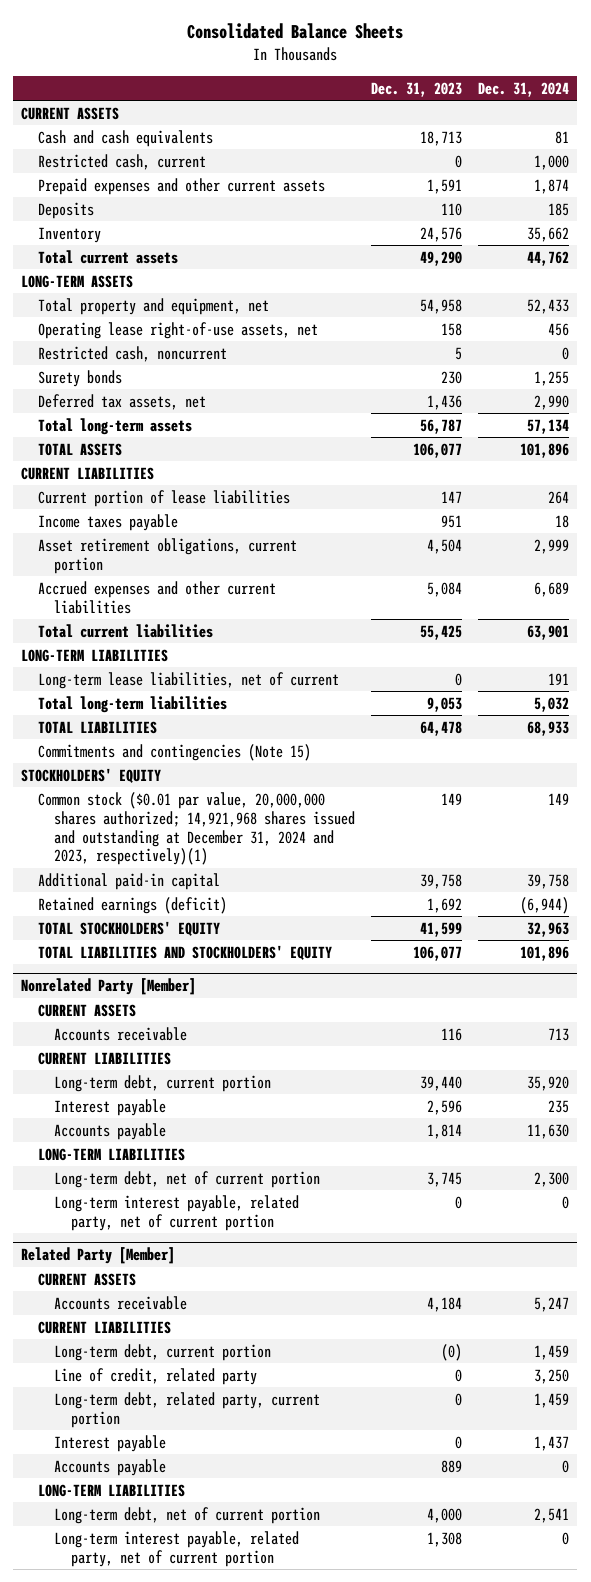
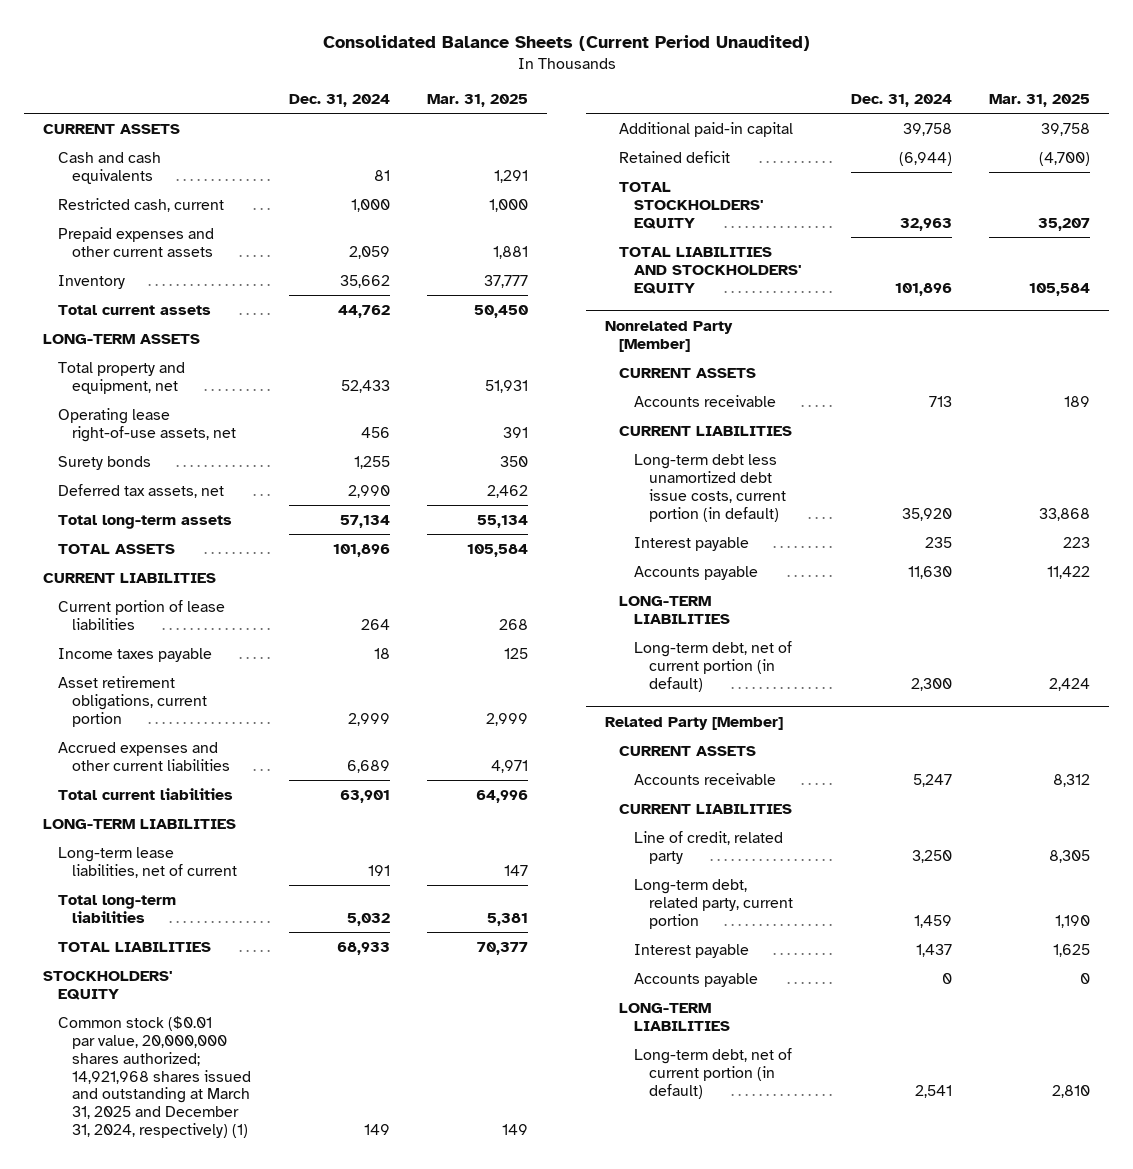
- Consolidated Balance Sheets
+ Consolidated Balance Sheets (Current Period Unaudited)
- | Dec. 31, 2023 | Dec. 31, 2024
+ | Dec. 31, 2024 | Mar. 31, 2025
- Prepaid expenses and other current assets | 1,591 | 1,874
- Deposits | 110 | 185
+ Prepaid expenses and other current assets | 2,059 | 1,881
- Restricted cash, noncurrent | 5 | 0
- Commitments and contingencies (Note 15)
- Common stock ($0.01 par value, 20,000,000 shares authorized; 14,921,968 shares issued and outstanding at December 31, 2024 and 2023, respectively)(1) | 149 | 149
+ Common stock ($0.01 par value, 20,000,000 shares authorized; 14,921,968 shares issued and outstanding at March 31, 2025 and December 31, 2024, respectively) (1) | 149 | 149
- Retained earnings (deficit) | 1,692 | (6,944)
+ Retained deficit | (6,944) | (4,700)
@ Nonrelated Party [Member]
- Long-term debt, current portion | 39,440 | 35,920
+ Long-term debt less unamortized debt issue costs, current portion (in default) | 35,920 | 33,868
- Long-term debt, net of current portion | 3,745 | 2,300
- Long-term interest payable, related party, net of current portion | 0 | 0
+ Long-term debt, net of current portion (in default) | 2,300 | 2,424
@ Related Party [Member]
- Long-term debt, current portion | (0) | 1,459
- Long-term debt, net of current portion | 4,000 | 2,541
- Long-term interest payable, related party, net of current portion | 1,308 | 0
+ Long-term debt, net of current portion (in default) | 2,541 | 2,810

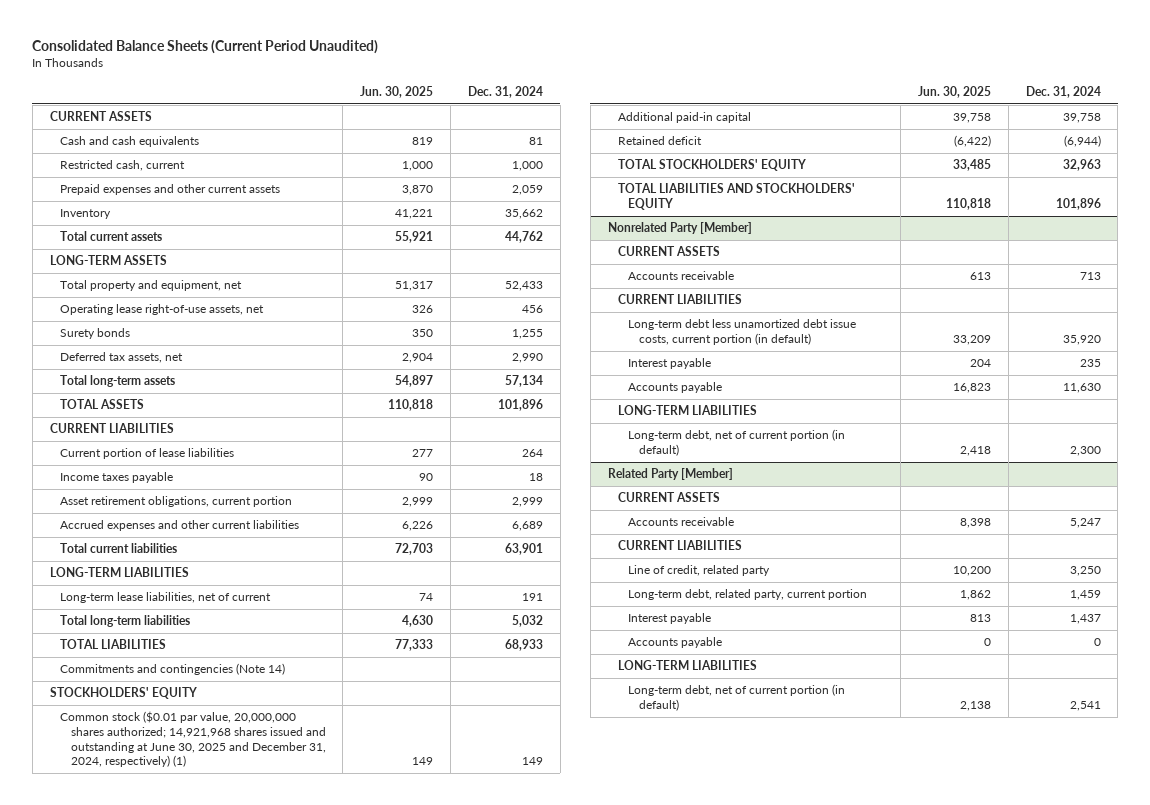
- | Dec. 31, 2024 | Mar. 31, 2025
+ | Jun. 30, 2025 | Dec. 31, 2024
+ Commitments and contingencies (Note 14)
- Common stock ($0.01 par value, 20,000,000 shares authorized; 14,921,968 shares issued and outstanding at March 31, 2025 and December 31, 2024, respectively) (1) | 149 | 149
+ Common stock ($0.01 par value, 20,000,000 shares authorized; 14,921,968 shares issued and outstanding at June 30, 2025 and December 31, 2024, respectively) (1) | 149 | 149

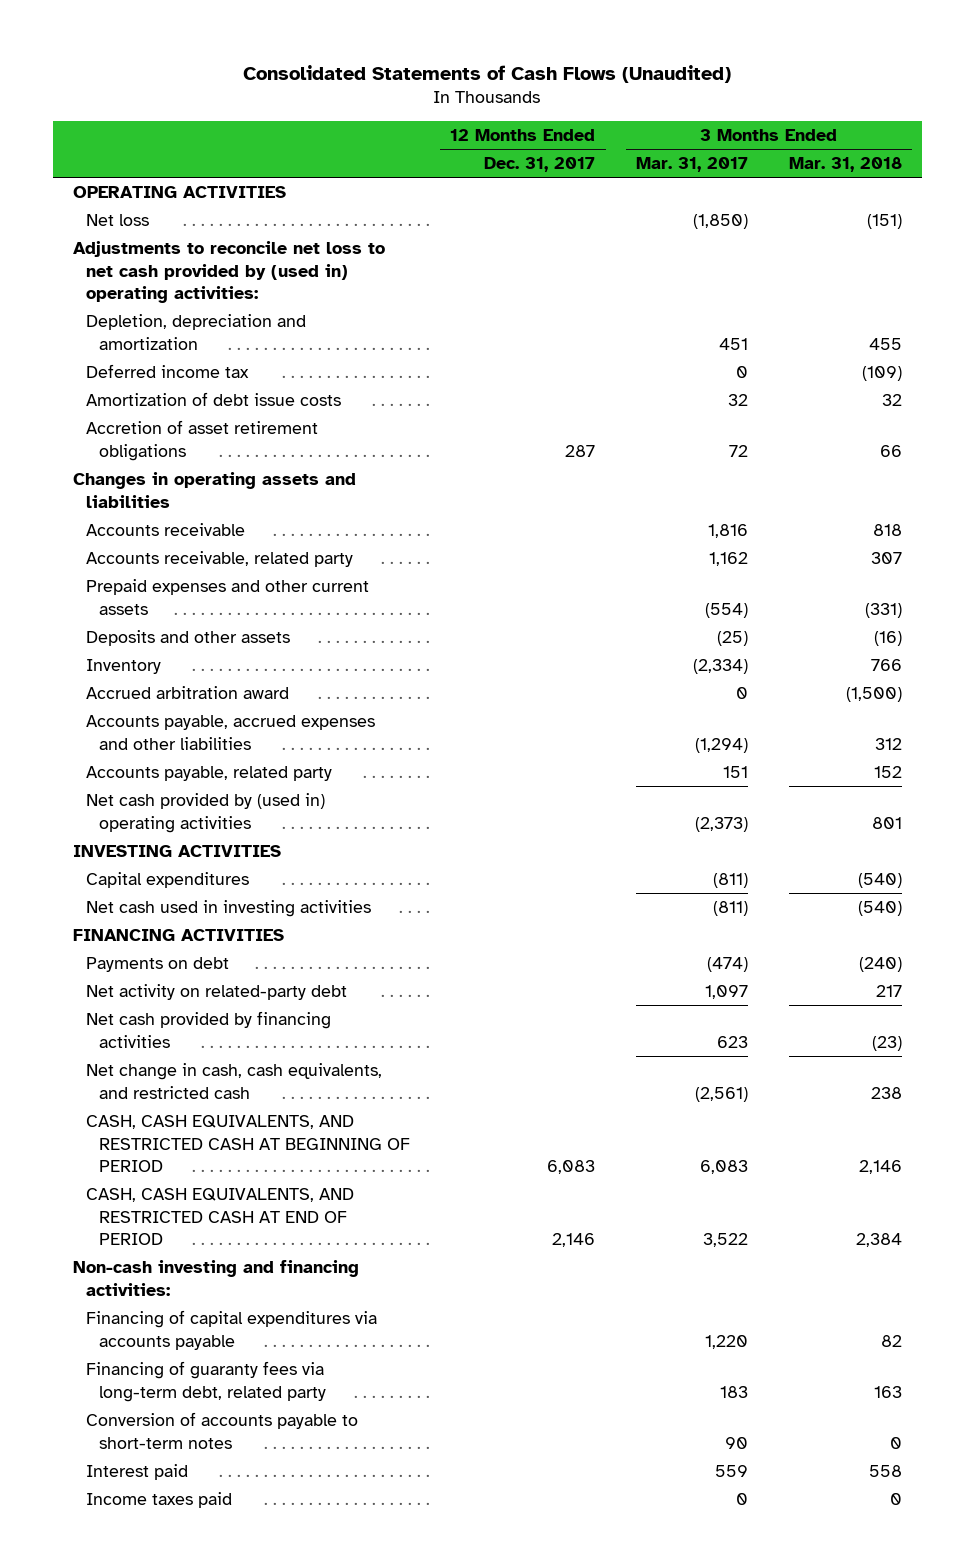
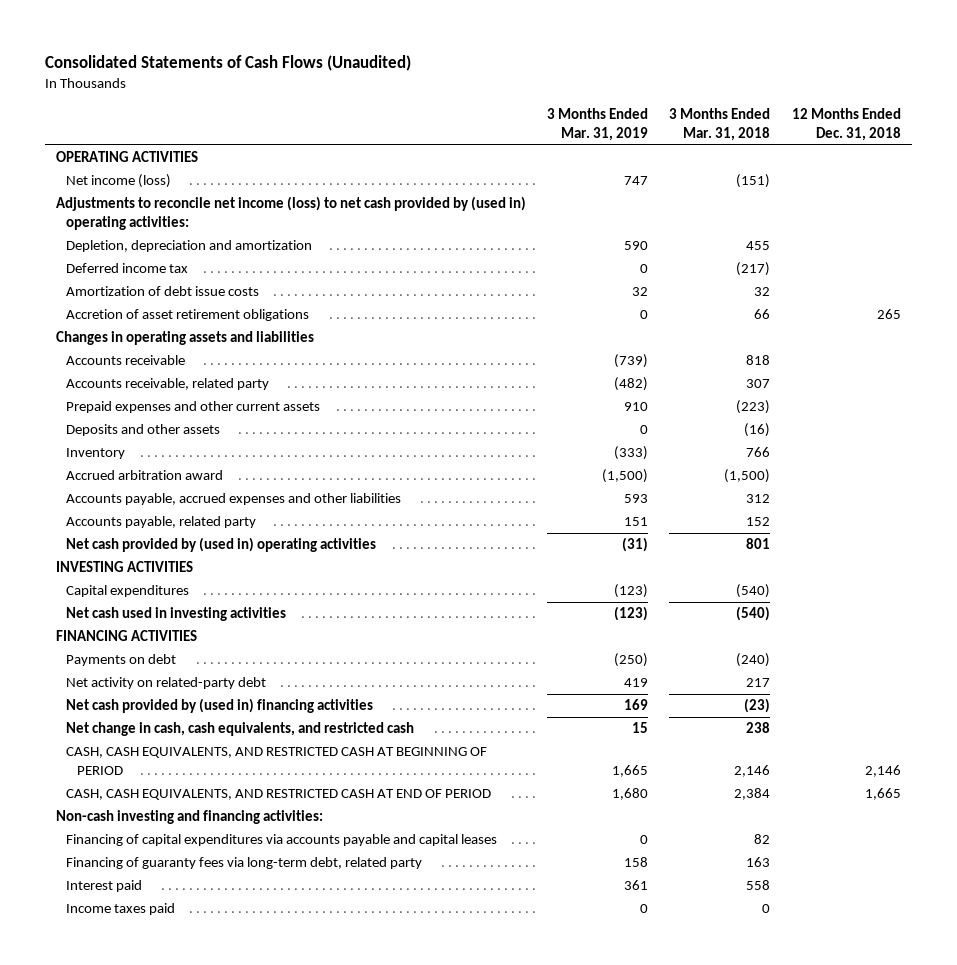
- | 12 Months Ended Dec. 31, 2017 | 3 Months Ended Mar. 31, 2017 | 3 Months Ended Mar. 31, 2018
+ | 3 Months Ended Mar. 31, 2019 | 3 Months Ended Mar. 31, 2018 | 12 Months Ended Dec. 31, 2018
- Net loss | | (1,850) | (151)
- Adjustments to reconcile net loss to net cash provided by (used in) operating activities:
+ Net income (loss) | 747 | (151) |
+ Adjustments to reconcile net income (loss) to net cash provided by (used in) operating activities:
- Deferred income tax | | 0 | (109)
+ Deferred income tax | 0 | (217) |
- Prepaid expenses and other current assets | | (554) | (331)
+ Prepaid expenses and other current assets | 910 | (223) |
- Net cash provided by financing activities | | 623 | (23)
+ Net cash provided by (used in) financing activities | 169 | (23) |
- Financing of capital expenditures via accounts payable | | 1,220 | 82
+ Financing of capital expenditures via accounts payable and capital leases | 0 | 82 |
- Conversion of accounts payable to short-term notes | | 90 | 0

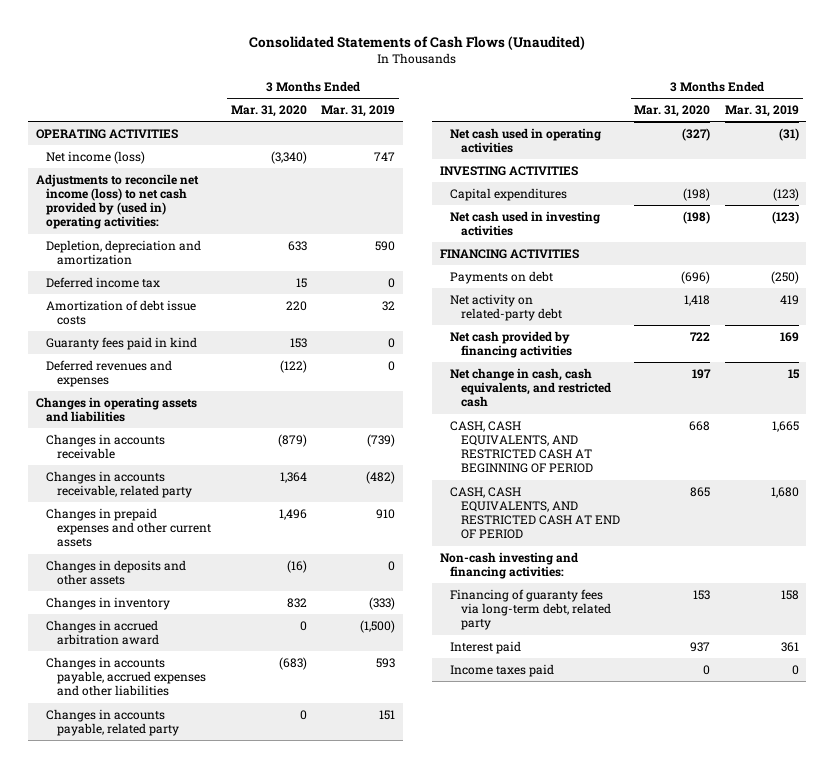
- | 3 Months Ended Mar. 31, 2019 | 3 Months Ended Mar. 31, 2018 | 12 Months Ended Dec. 31, 2018
+ | 3 Months Ended Mar. 31, 2020 | 3 Months Ended Mar. 31, 2019
- Accretion of asset retirement obligations | 0 | 66 | 265
+ Guaranty fees paid in kind | 153 | 0
+ Deferred revenues and expenses | (122) | 0
- Accounts receivable | (739) | 818 |
- Accounts receivable, related party | (482) | 307 |
- Prepaid expenses and other current assets | 910 | (223) |
- Deposits and other assets | 0 | (16) |
- Inventory | (333) | 766 |
- Accrued arbitration award | (1,500) | (1,500) |
- Accounts payable, accrued expenses and other liabilities | 593 | 312 |
- Accounts payable, related party | 151 | 152 |
- Net cash provided by (used in) operating activities | (31) | 801 |
+ Changes in accounts receivable | (879) | (739)
+ Changes in accounts receivable, related party | 1,364 | (482)
+ Changes in prepaid expenses and other current assets | 1,496 | 910
+ Changes in deposits and other assets | (16) | 0
+ Changes in inventory | 832 | (333)
+ Changes in accrued arbitration award | 0 | (1,500)
+ Changes in accounts payable, accrued expenses and other liabilities | (683) | 593
+ Changes in accounts payable, related party | 0 | 151
+ Net cash used in operating activities | (327) | (31)
- Net cash provided by (used in) financing activities | 169 | (23) |
+ Net cash provided by financing activities | 722 | 169
- Financing of capital expenditures via accounts payable and capital leases | 0 | 82 |

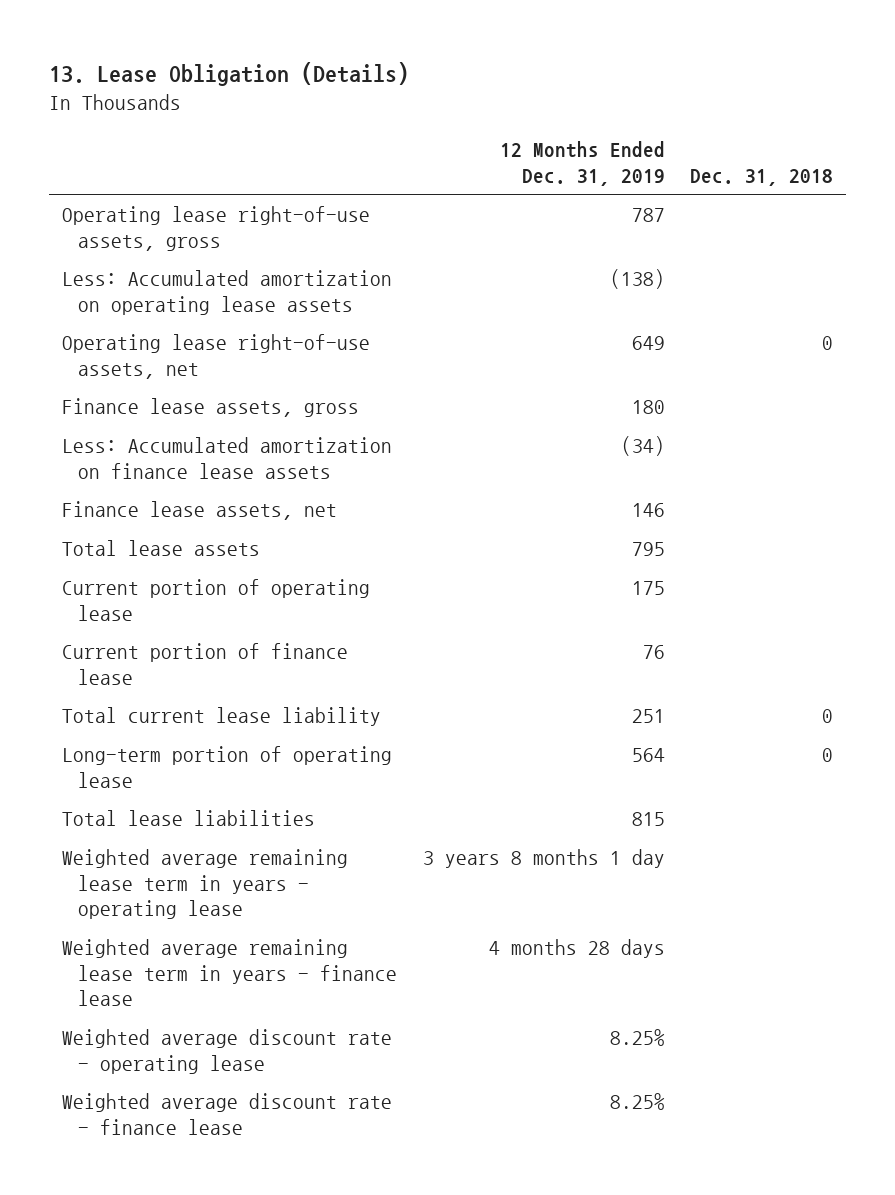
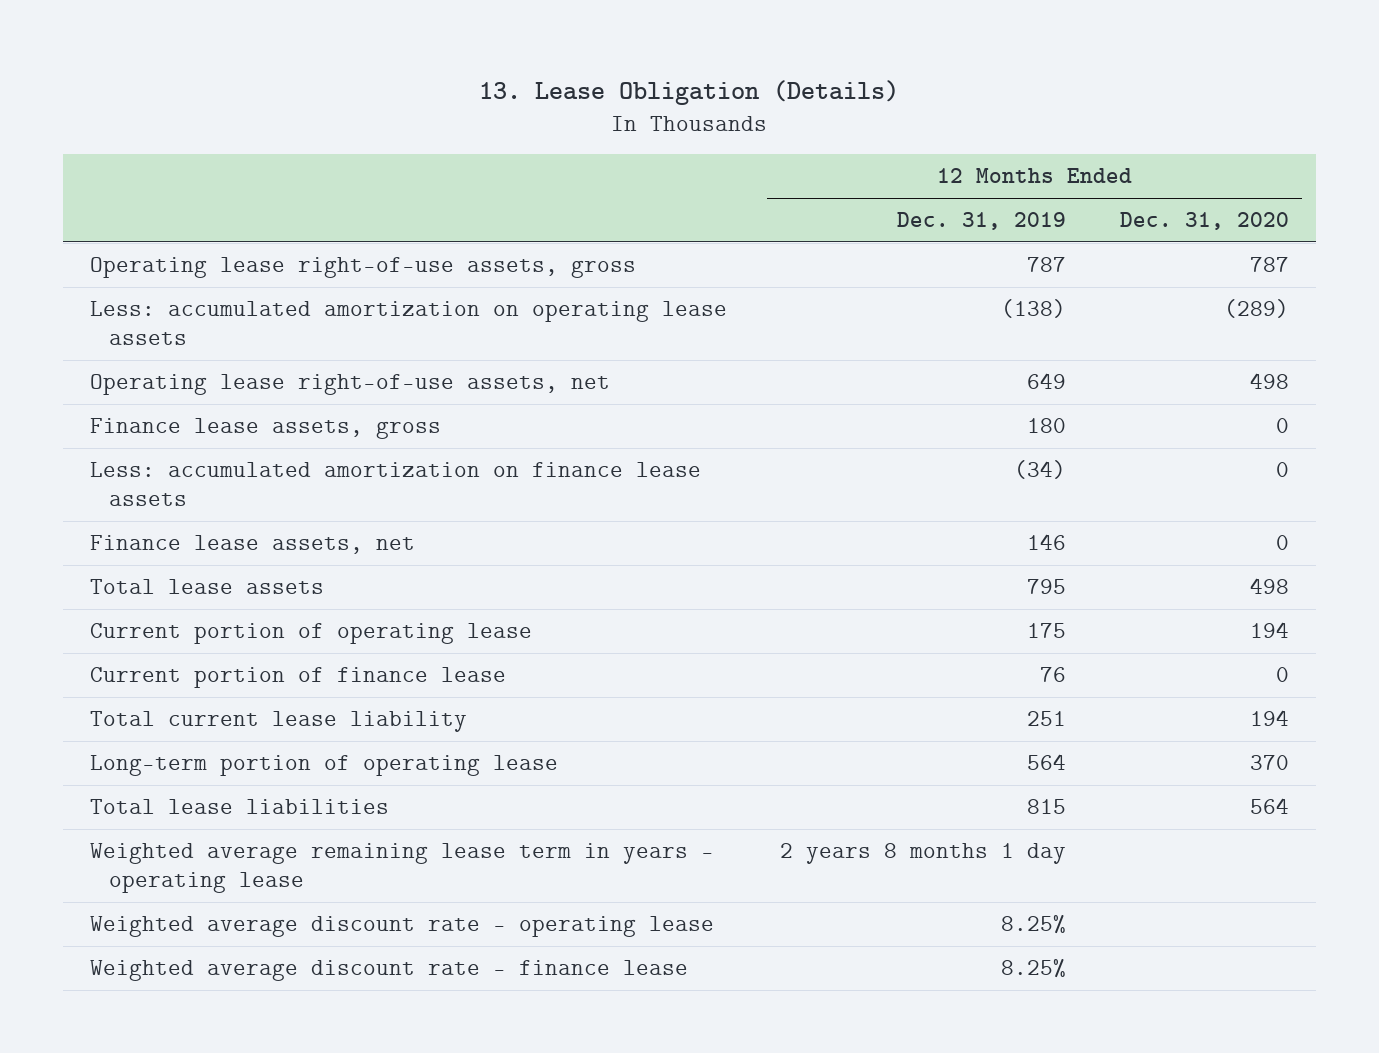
- | 12 Months Ended Dec. 31, 2019 | Dec. 31, 2018
+ | 12 Months Ended Dec. 31, 2019 | 12 Months Ended Dec. 31, 2020
- Less: Accumulated amortization on operating lease assets | (138) |
+ Less: accumulated amortization on operating lease assets | (138) | (289)
- Less: Accumulated amortization on finance lease assets | (34) |
+ Less: accumulated amortization on finance lease assets | (34) | 0
- Weighted average remaining lease term in years - operating lease | 3 years 8 months 1 day |
- Weighted average remaining lease term in years - finance lease | 4 months 28 days |
+ Weighted average remaining lease term in years - operating lease | 2 years 8 months 1 day |

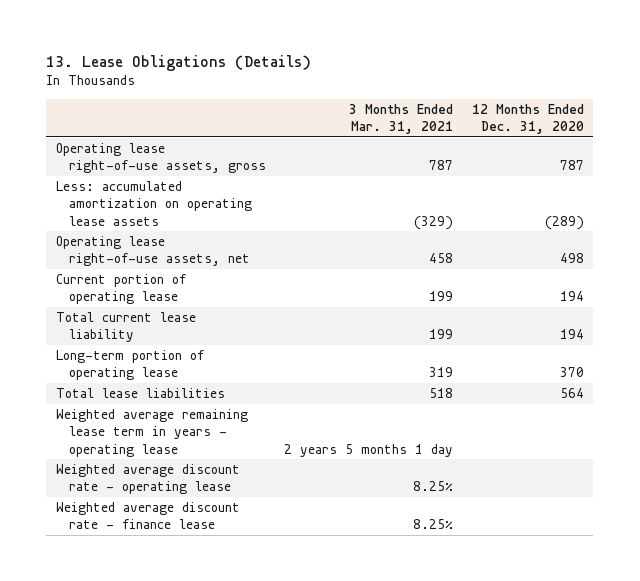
- 13. Lease Obligation (Details)
+ 13. Lease Obligations (Details)
- | 12 Months Ended Dec. 31, 2019 | 12 Months Ended Dec. 31, 2020
+ | 3 Months Ended Mar. 31, 2021 | 12 Months Ended Dec. 31, 2020
- Finance lease assets, gross | 180 | 0
- Less: accumulated amortization on finance lease assets | (34) | 0
- Finance lease assets, net | 146 | 0
- Total lease assets | 795 | 498
- Current portion of finance lease | 76 | 0

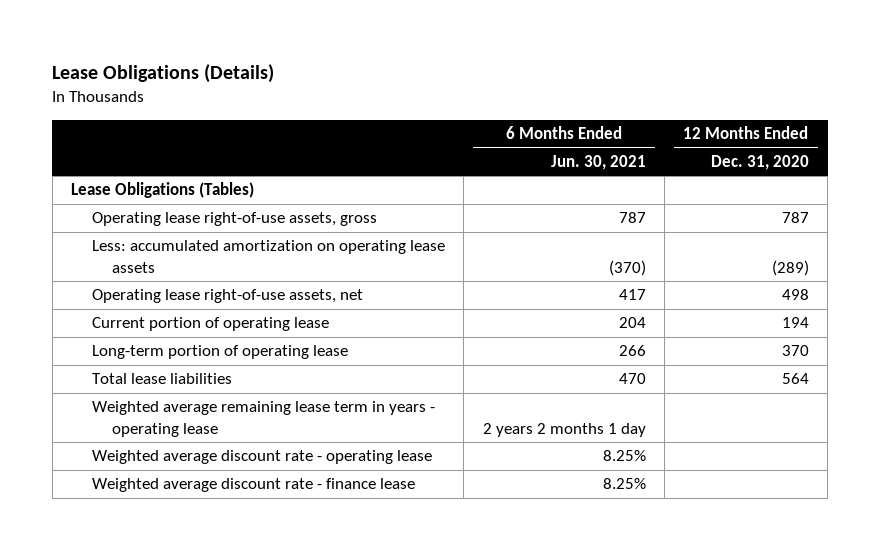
- 13. Lease Obligations (Details)
+ Lease Obligations (Details)
- | 3 Months Ended Mar. 31, 2021 | 12 Months Ended Dec. 31, 2020
+ | 6 Months Ended Jun. 30, 2021 | 12 Months Ended Dec. 31, 2020
+ Lease Obligations (Tables)
- Total current lease liability | 199 | 194

